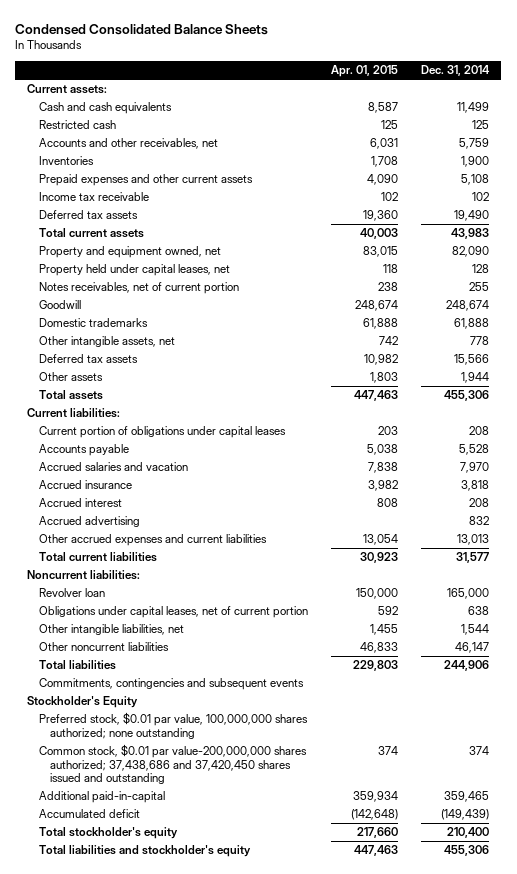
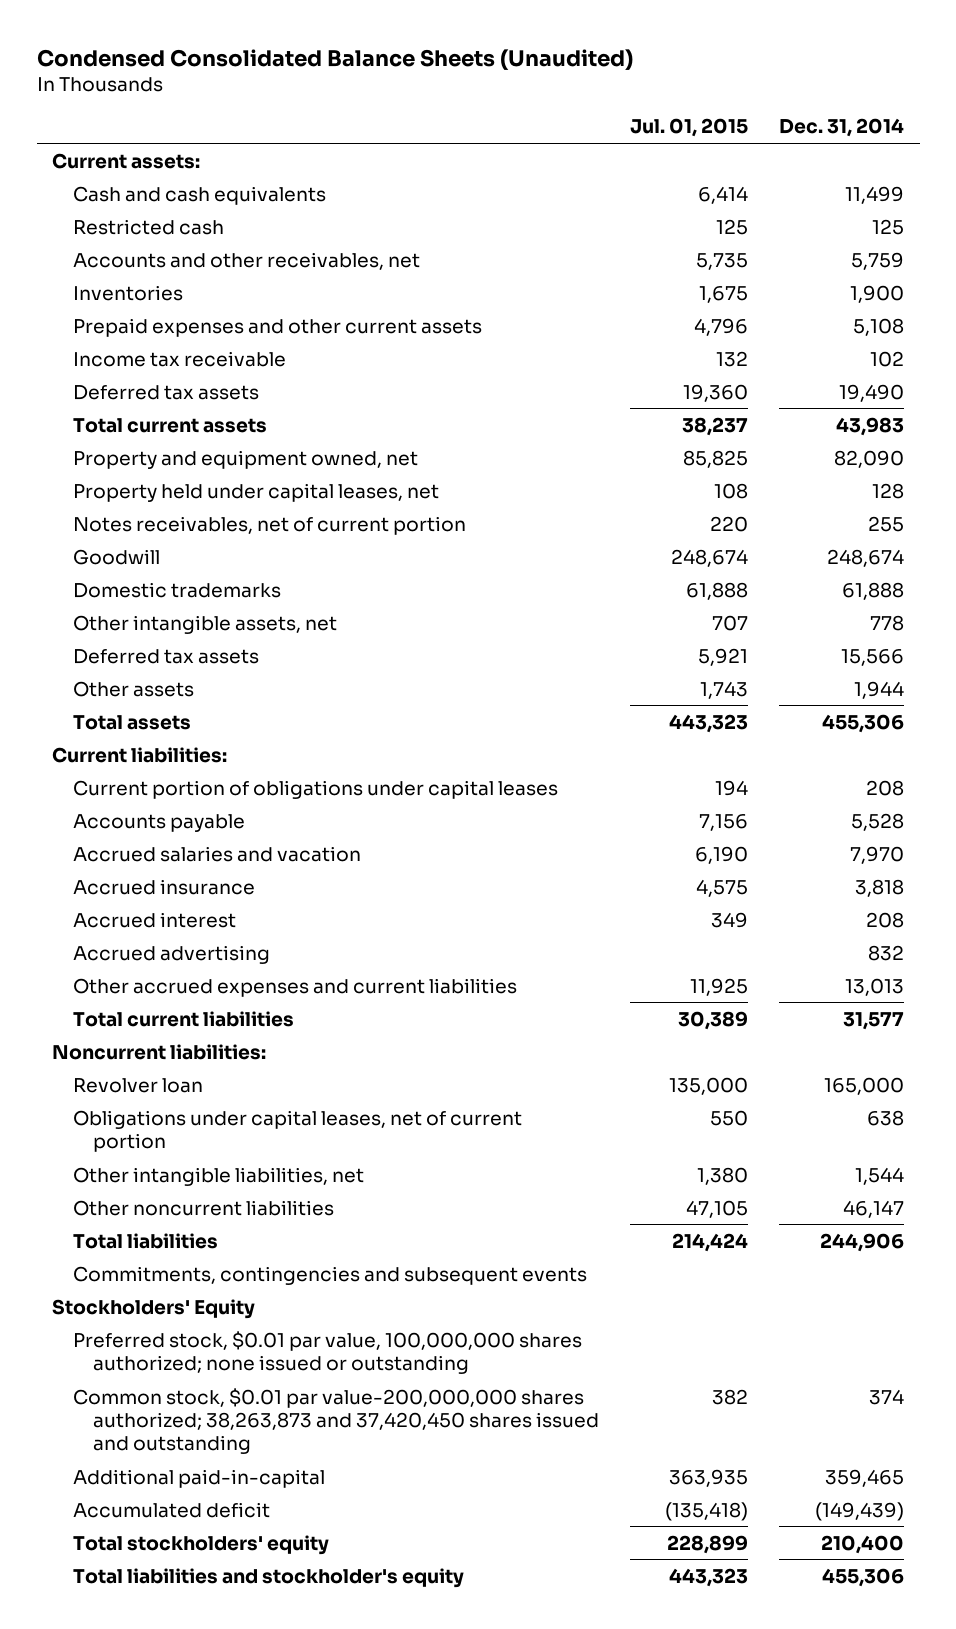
- Condensed Consolidated Balance Sheets
+ Condensed Consolidated Balance Sheets (Unaudited)
- | Apr. 01, 2015 | Dec. 31, 2014
+ | Jul. 01, 2015 | Dec. 31, 2014
- Stockholder's Equity
- Preferred stock, $0.01 par value, 100,000,000 shares authorized; none outstanding
- Common stock, $0.01 par value-200,000,000 shares authorized; 37,438,686 and 37,420,450 shares issued and outstanding | 374 | 374
+ Stockholders' Equity
+ Preferred stock, $0.01 par value, 100,000,000 shares authorized; none issued or outstanding
+ Common stock, $0.01 par value-200,000,000 shares authorized; 38,263,873 and 37,420,450 shares issued and outstanding | 382 | 374
- Total stockholder's equity | 217,660 | 210,400
+ Total stockholders' equity | 228,899 | 210,400

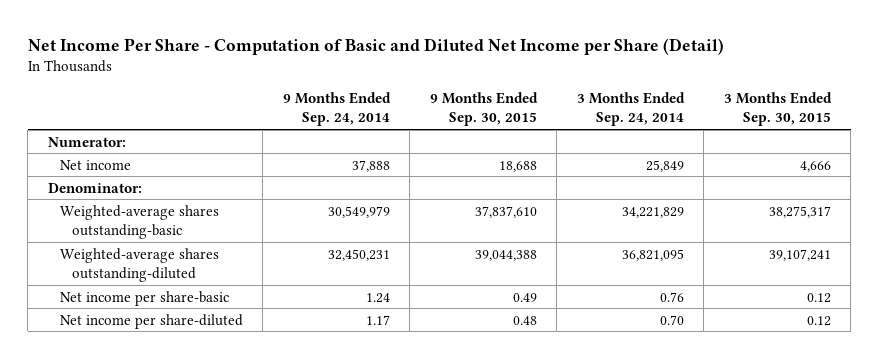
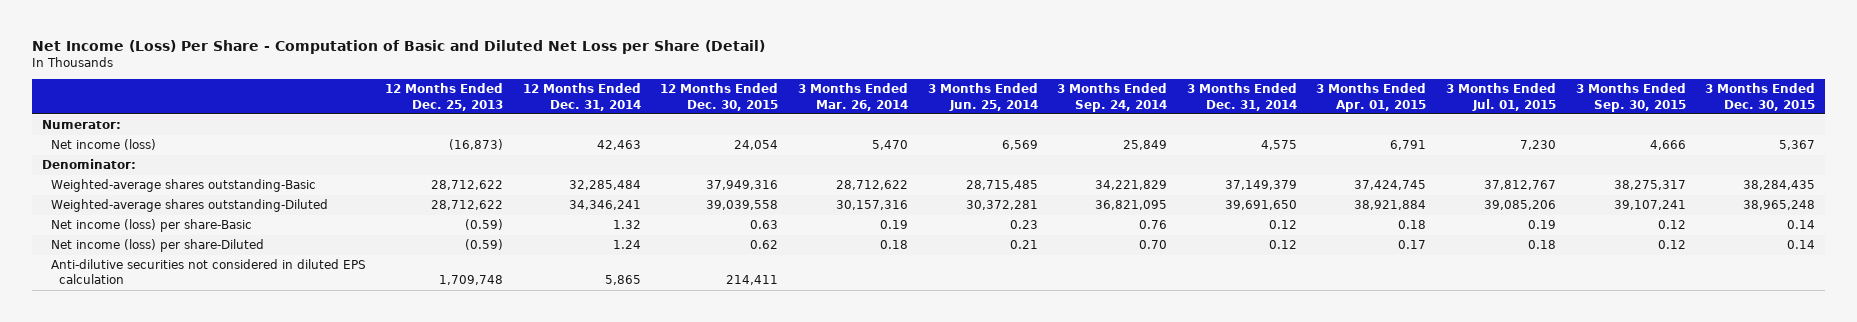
- Net Income Per Share - Computation of Basic and Diluted Net Income per Share (Detail)
+ Net Income (Loss) Per Share - Computation of Basic and Diluted Net Loss per Share (Detail)
- | 9 Months Ended Sep. 24, 2014 | 9 Months Ended Sep. 30, 2015 | 3 Months Ended Sep. 24, 2014 | 3 Months Ended Sep. 30, 2015
+ | 12 Months Ended Dec. 25, 2013 | 12 Months Ended Dec. 31, 2014 | 12 Months Ended Dec. 30, 2015 | 3 Months Ended Mar. 26, 2014 | 3 Months Ended Jun. 25, 2014 | 3 Months Ended Sep. 24, 2014 | 3 Months Ended Dec. 31, 2014 | 3 Months Ended Apr. 01, 2015 | 3 Months Ended Jul. 01, 2015 | 3 Months Ended Sep. 30, 2015 | 3 Months Ended Dec. 30, 2015
- Net income | 37,888 | 18,688 | 25,849 | 4,666
+ Net income (loss) | (16,873) | 42,463 | 24,054 | 5,470 | 6,569 | 25,849 | 4,575 | 6,791 | 7,230 | 4,666 | 5,367
- Weighted-average shares outstanding-basic | 30,549,979 | 37,837,610 | 34,221,829 | 38,275,317
- Weighted-average shares outstanding-diluted | 32,450,231 | 39,044,388 | 36,821,095 | 39,107,241
- Net income per share-basic | 1.24 | 0.49 | 0.76 | 0.12
- Net income per share-diluted | 1.17 | 0.48 | 0.70 | 0.12
+ Weighted-average shares outstanding-Basic | 28,712,622 | 32,285,484 | 37,949,316 | 28,712,622 | 28,715,485 | 34,221,829 | 37,149,379 | 37,424,745 | 37,812,767 | 38,275,317 | 38,284,435
+ Weighted-average shares outstanding-Diluted | 28,712,622 | 34,346,241 | 39,039,558 | 30,157,316 | 30,372,281 | 36,821,095 | 39,691,650 | 38,921,884 | 39,085,206 | 39,107,241 | 38,965,248
+ Net income (loss) per share-Basic | (0.59) | 1.32 | 0.63 | 0.19 | 0.23 | 0.76 | 0.12 | 0.18 | 0.19 | 0.12 | 0.14
+ Net income (loss) per share-Diluted | (0.59) | 1.24 | 0.62 | 0.18 | 0.21 | 0.70 | 0.12 | 0.17 | 0.18 | 0.12 | 0.14
+ Anti-dilutive securities not considered in diluted EPS calculation | 1,709,748 | 5,865 | 214,411 | | | | | | | |

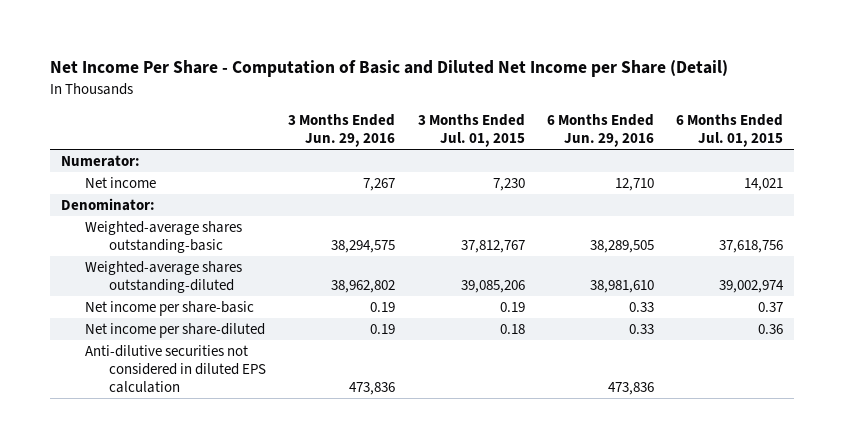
- Net Income (Loss) Per Share - Computation of Basic and Diluted Net Loss per Share (Detail)
+ Net Income Per Share - Computation of Basic and Diluted Net Income per Share (Detail)
- | 12 Months Ended Dec. 25, 2013 | 12 Months Ended Dec. 31, 2014 | 12 Months Ended Dec. 30, 2015 | 3 Months Ended Mar. 26, 2014 | 3 Months Ended Jun. 25, 2014 | 3 Months Ended Sep. 24, 2014 | 3 Months Ended Dec. 31, 2014 | 3 Months Ended Apr. 01, 2015 | 3 Months Ended Jul. 01, 2015 | 3 Months Ended Sep. 30, 2015 | 3 Months Ended Dec. 30, 2015
+ | 3 Months Ended Jun. 29, 2016 | 3 Months Ended Jul. 01, 2015 | 6 Months Ended Jun. 29, 2016 | 6 Months Ended Jul. 01, 2015
- Net income (loss) | (16,873) | 42,463 | 24,054 | 5,470 | 6,569 | 25,849 | 4,575 | 6,791 | 7,230 | 4,666 | 5,367
+ Net income | 7,267 | 7,230 | 12,710 | 14,021
- Weighted-average shares outstanding-Basic | 28,712,622 | 32,285,484 | 37,949,316 | 28,712,622 | 28,715,485 | 34,221,829 | 37,149,379 | 37,424,745 | 37,812,767 | 38,275,317 | 38,284,435
- Weighted-average shares outstanding-Diluted | 28,712,622 | 34,346,241 | 39,039,558 | 30,157,316 | 30,372,281 | 36,821,095 | 39,691,650 | 38,921,884 | 39,085,206 | 39,107,241 | 38,965,248
- Net income (loss) per share-Basic | (0.59) | 1.32 | 0.63 | 0.19 | 0.23 | 0.76 | 0.12 | 0.18 | 0.19 | 0.12 | 0.14
- Net income (loss) per share-Diluted | (0.59) | 1.24 | 0.62 | 0.18 | 0.21 | 0.70 | 0.12 | 0.17 | 0.18 | 0.12 | 0.14
+ Weighted-average shares outstanding-basic | 38,294,575 | 37,812,767 | 38,289,505 | 37,618,756
+ Weighted-average shares outstanding-diluted | 38,962,802 | 39,085,206 | 38,981,610 | 39,002,974
+ Net income per share-basic | 0.19 | 0.19 | 0.33 | 0.37
+ Net income per share-diluted | 0.19 | 0.18 | 0.33 | 0.36

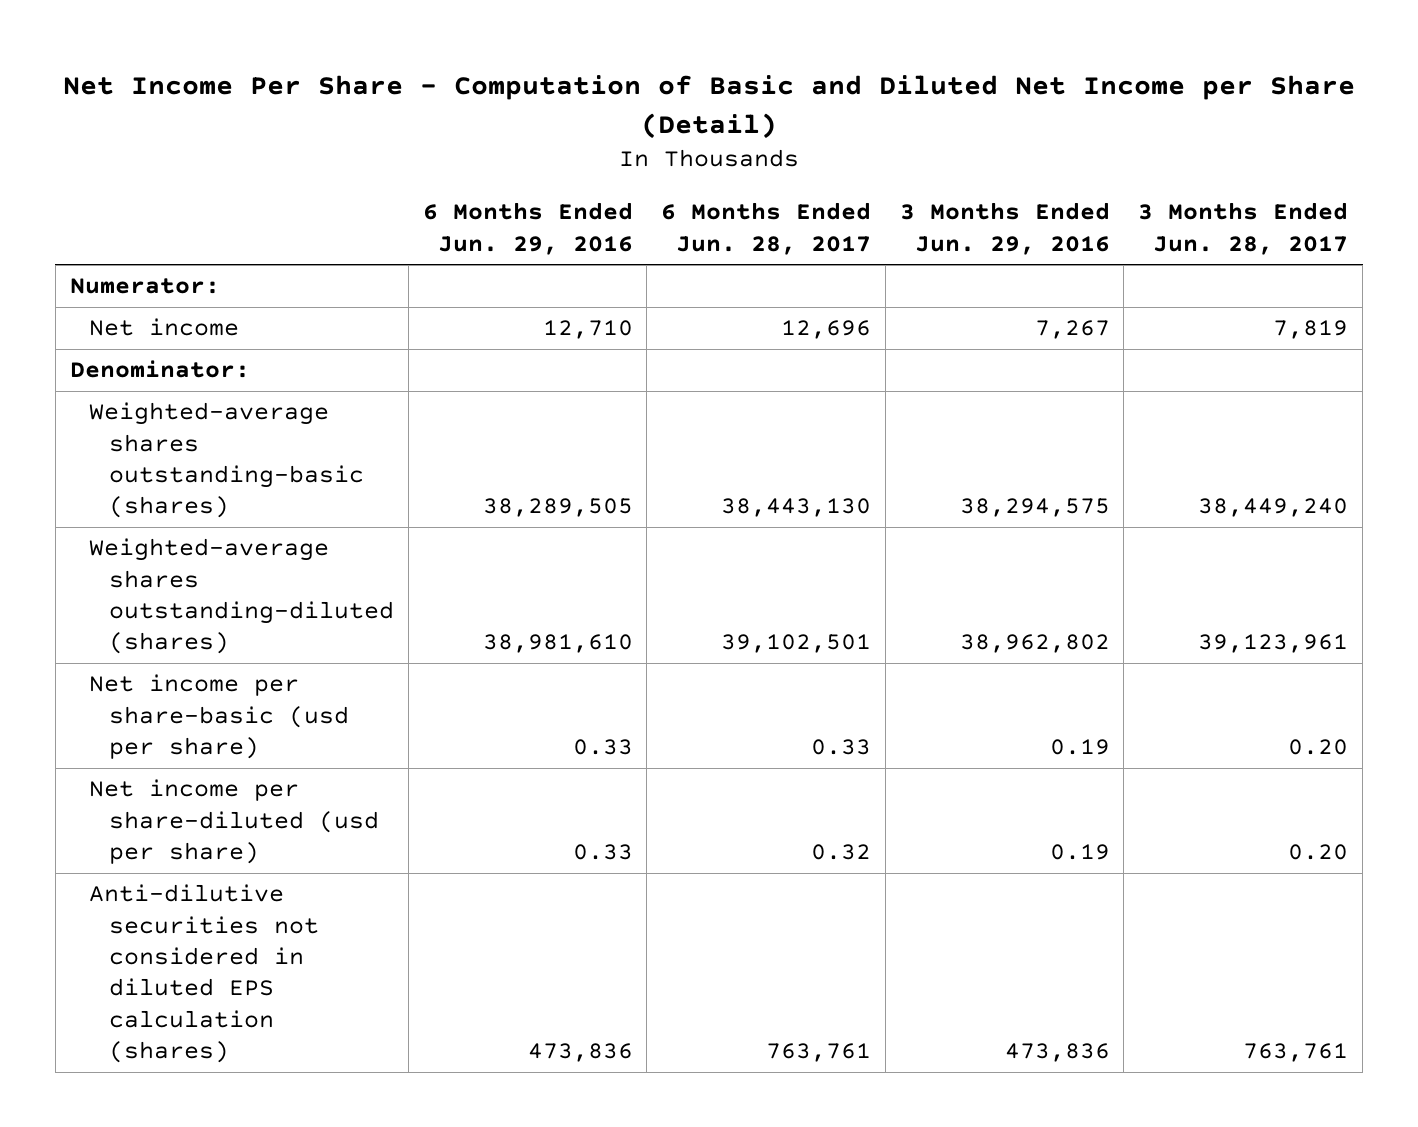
- | 3 Months Ended Jun. 29, 2016 | 3 Months Ended Jul. 01, 2015 | 6 Months Ended Jun. 29, 2016 | 6 Months Ended Jul. 01, 2015
+ | 6 Months Ended Jun. 29, 2016 | 6 Months Ended Jun. 28, 2017 | 3 Months Ended Jun. 29, 2016 | 3 Months Ended Jun. 28, 2017
- Weighted-average shares outstanding-basic | 38,294,575 | 37,812,767 | 38,289,505 | 37,618,756
- Weighted-average shares outstanding-diluted | 38,962,802 | 39,085,206 | 38,981,610 | 39,002,974
- Net income per share-basic | 0.19 | 0.19 | 0.33 | 0.37
- Net income per share-diluted | 0.19 | 0.18 | 0.33 | 0.36
- Anti-dilutive securities not considered in diluted EPS calculation | 473,836 | | 473,836 |
+ Weighted-average shares outstanding-basic (shares) | 38,289,505 | 38,443,130 | 38,294,575 | 38,449,240
+ Weighted-average shares outstanding-diluted (shares) | 38,981,610 | 39,102,501 | 38,962,802 | 39,123,961
+ Net income per share-basic (usd per share) | 0.33 | 0.33 | 0.19 | 0.20
+ Net income per share-diluted (usd per share) | 0.33 | 0.32 | 0.19 | 0.20
+ Anti-dilutive securities not considered in diluted EPS calculation (shares) | 473,836 | 763,761 | 473,836 | 763,761

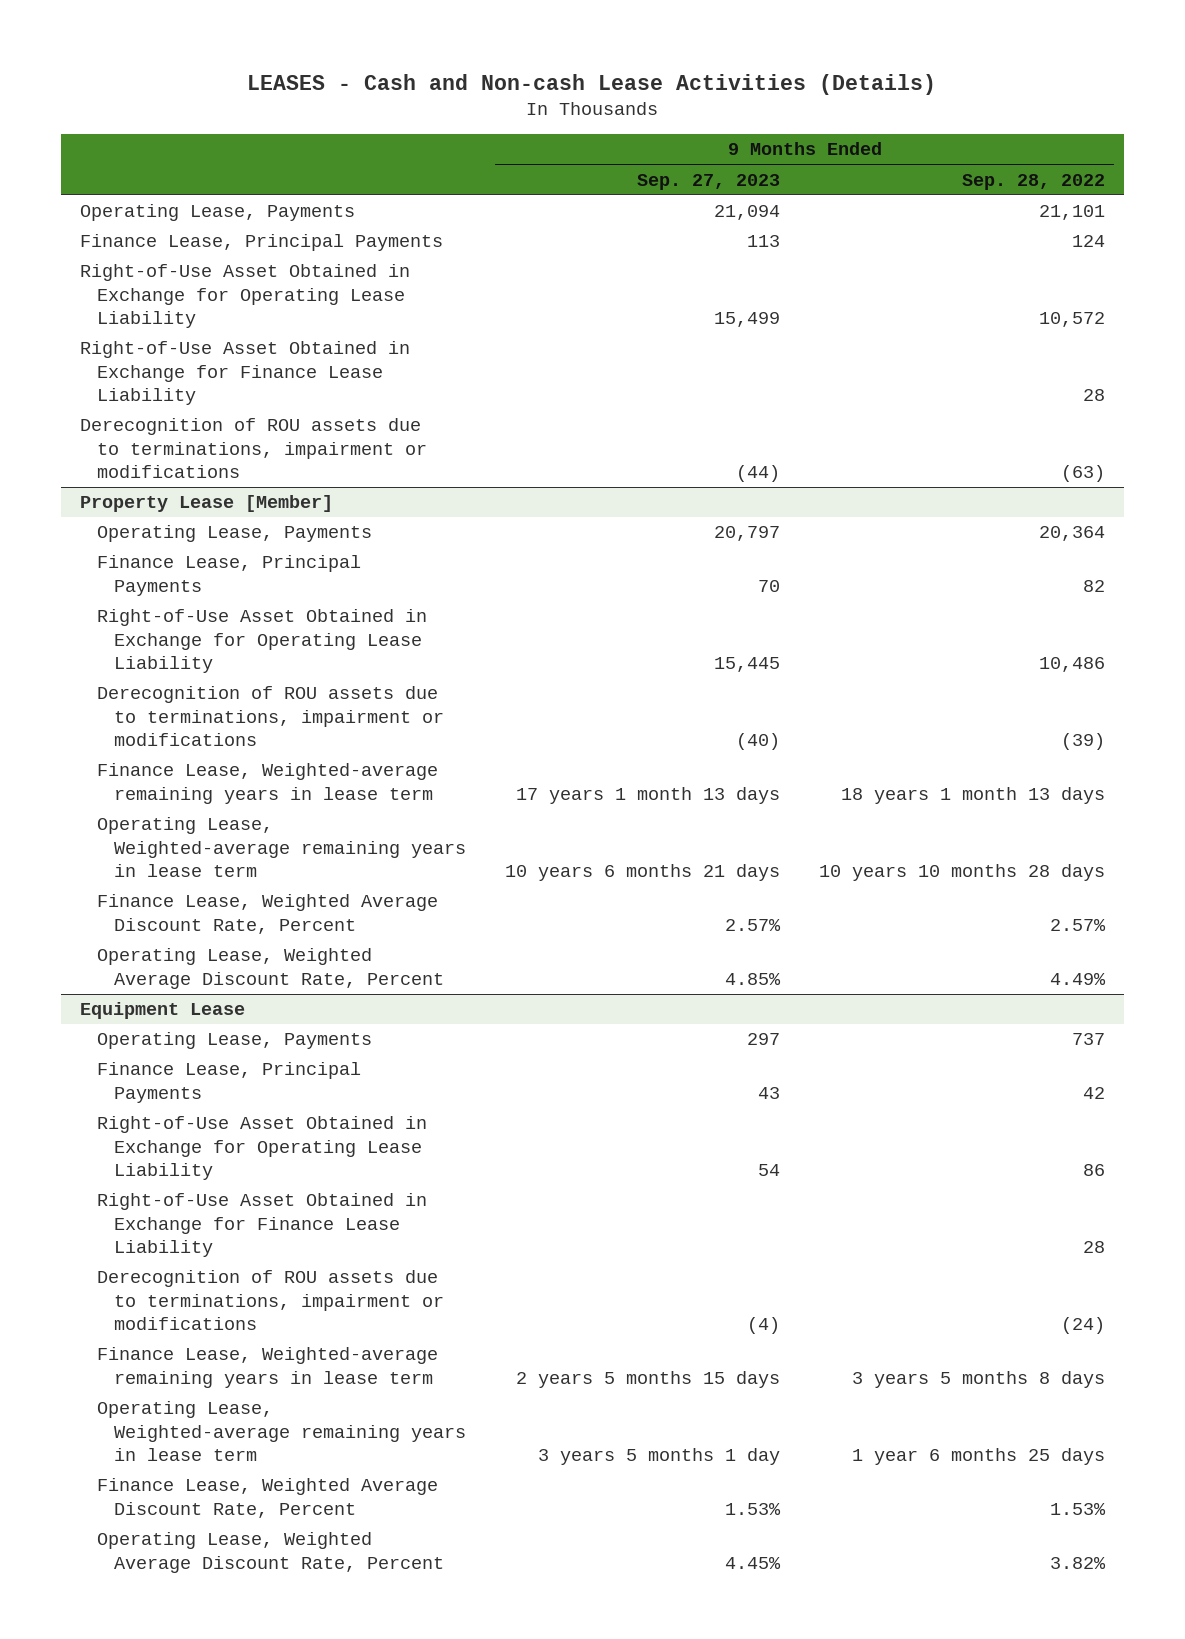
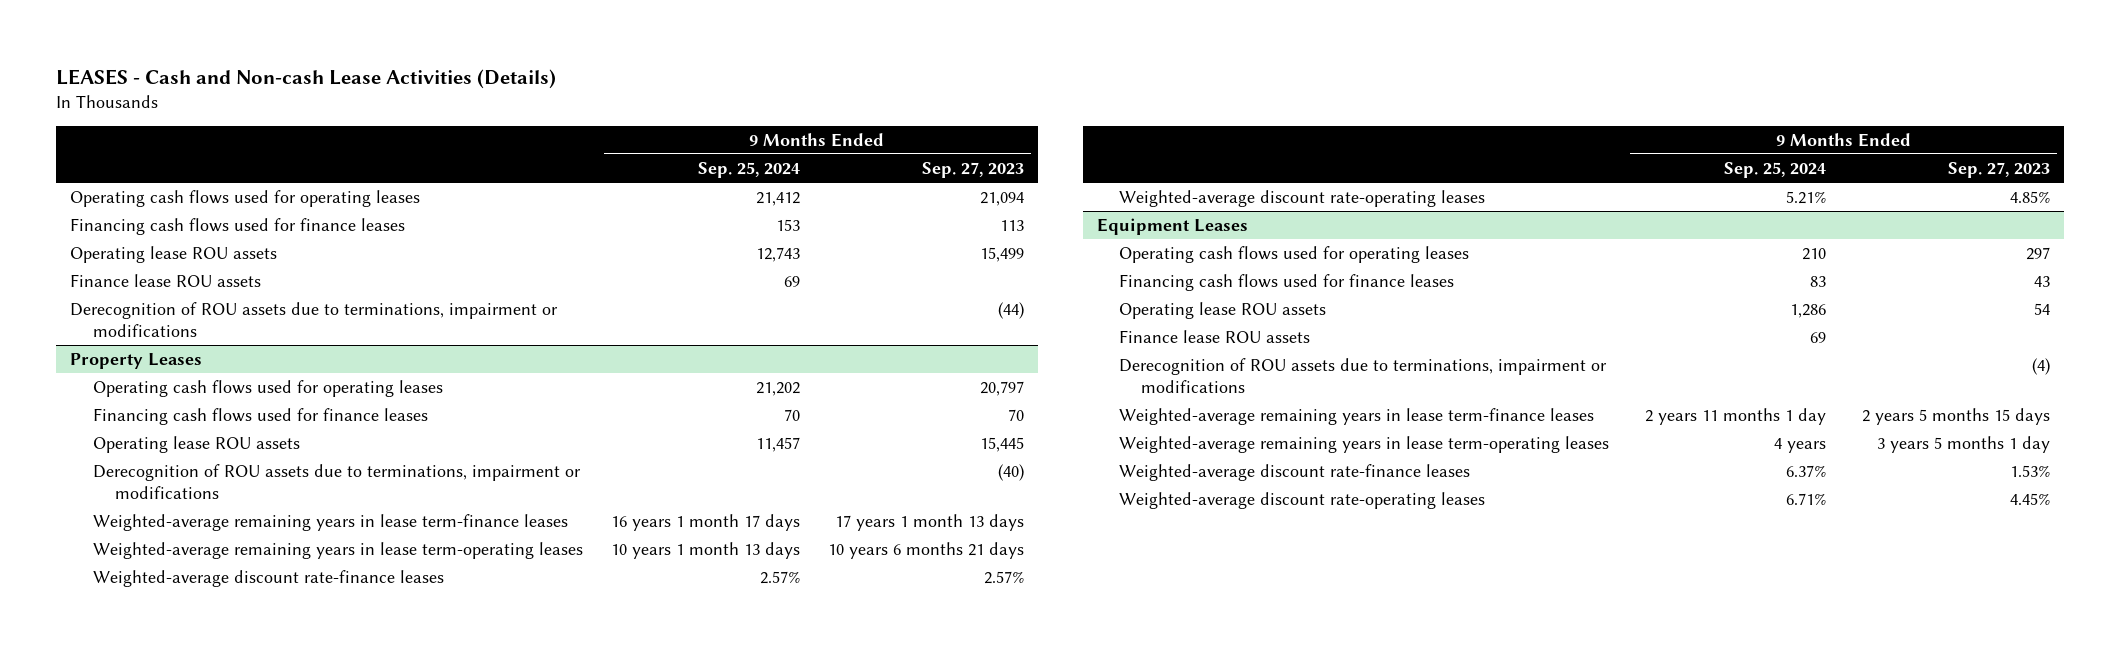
- | 9 Months Ended Sep. 27, 2023 | 9 Months Ended Sep. 28, 2022
+ | 9 Months Ended Sep. 25, 2024 | 9 Months Ended Sep. 27, 2023
- Operating Lease, Payments | 21,094 | 21,101
- Finance Lease, Principal Payments | 113 | 124
- Right-of-Use Asset Obtained in Exchange for Operating Lease Liability | 15,499 | 10,572
- Right-of-Use Asset Obtained in Exchange for Finance Lease Liability | | 28
+ Operating cash flows used for operating leases | 21,412 | 21,094
+ Financing cash flows used for finance leases | 153 | 113
+ Operating lease ROU assets | 12,743 | 15,499
+ Finance lease ROU assets | 69 |
- Property Lease [Member]
- Operating Lease, Payments | 20,797 | 20,364
- Finance Lease, Principal Payments | 70 | 82
- Right-of-Use Asset Obtained in Exchange for Operating Lease Liability | 15,445 | 10,486
+ Property Leases
+ Operating cash flows used for operating leases | 21,202 | 20,797
+ Financing cash flows used for finance leases | 70 | 70
+ Operating lease ROU assets | 11,457 | 15,445
- Finance Lease, Weighted-average remaining years in lease term | 17 years 1 month 13 days | 18 years 1 month 13 days
- Operating Lease, Weighted-average remaining years in lease term | 10 years 6 months 21 days | 10 years 10 months 28 days
- Finance Lease, Weighted Average Discount Rate, Percent | 2.57% | 2.57%
- Operating Lease, Weighted Average Discount Rate, Percent | 4.85% | 4.49%
- Equipment Lease
- Operating Lease, Payments | 297 | 737
- Finance Lease, Principal Payments | 43 | 42
- Right-of-Use Asset Obtained in Exchange for Operating Lease Liability | 54 | 86
- Right-of-Use Asset Obtained in Exchange for Finance Lease Liability | | 28
+ Weighted-average remaining years in lease term-finance leases | 16 years 1 month 17 days | 17 years 1 month 13 days
+ Weighted-average remaining years in lease term-operating leases | 10 years 1 month 13 days | 10 years 6 months 21 days
+ Weighted-average discount rate-finance leases | 2.57% | 2.57%
+ Weighted-average discount rate-operating leases | 5.21% | 4.85%
+ Equipment Leases
+ Operating cash flows used for operating leases | 210 | 297
+ Financing cash flows used for finance leases | 83 | 43
+ Operating lease ROU assets | 1,286 | 54
+ Finance lease ROU assets | 69 |
- Finance Lease, Weighted-average remaining years in lease term | 2 years 5 months 15 days | 3 years 5 months 8 days
- Operating Lease, Weighted-average remaining years in lease term | 3 years 5 months 1 day | 1 year 6 months 25 days
- Finance Lease, Weighted Average Discount Rate, Percent | 1.53% | 1.53%
- Operating Lease, Weighted Average Discount Rate, Percent | 4.45% | 3.82%
+ Weighted-average remaining years in lease term-finance leases | 2 years 11 months 1 day | 2 years 5 months 15 days
+ Weighted-average remaining years in lease term-operating leases | 4 years | 3 years 5 months 1 day
+ Weighted-average discount rate-finance leases | 6.37% | 1.53%
+ Weighted-average discount rate-operating leases | 6.71% | 4.45%

